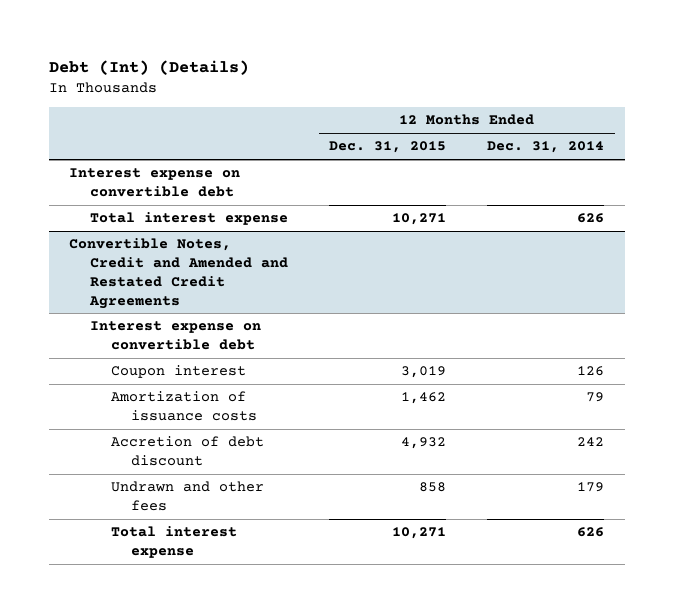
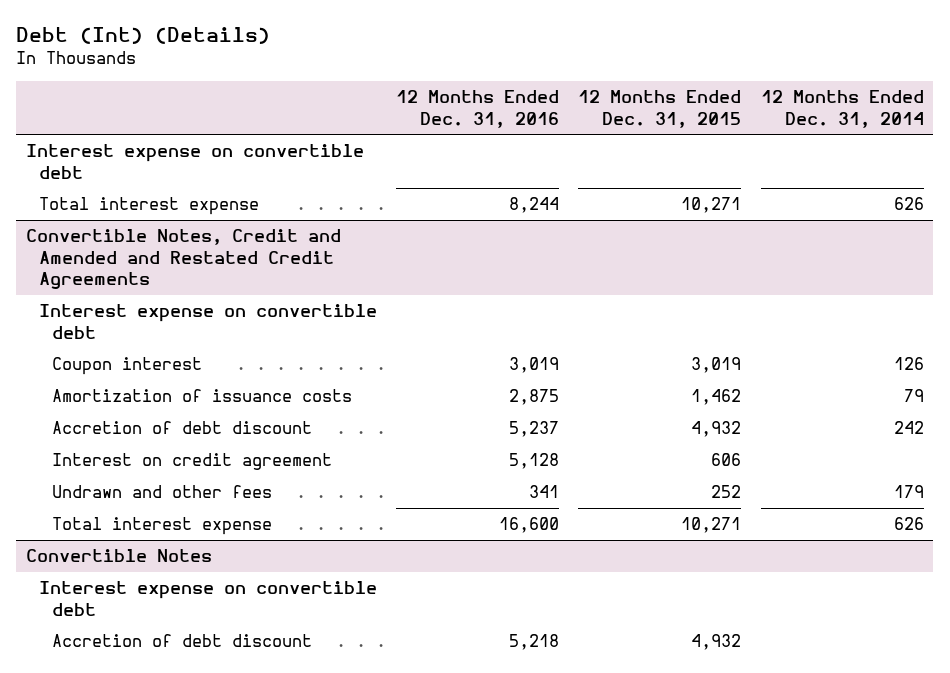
- | 12 Months Ended Dec. 31, 2015 | 12 Months Ended Dec. 31, 2014
+ | 12 Months Ended Dec. 31, 2016 | 12 Months Ended Dec. 31, 2015 | 12 Months Ended Dec. 31, 2014
@ Convertible Notes, Credit and Amended and Restated Credit Agreements
- Undrawn and other fees | 858 | 179
+ Interest on credit agreement | 5,128 | 606 |
+ Undrawn and other fees | 341 | 252 | 179
+ Convertible Notes
+ Interest expense on convertible debt
+ Accretion of debt discount | 5,218 | 4,932 |

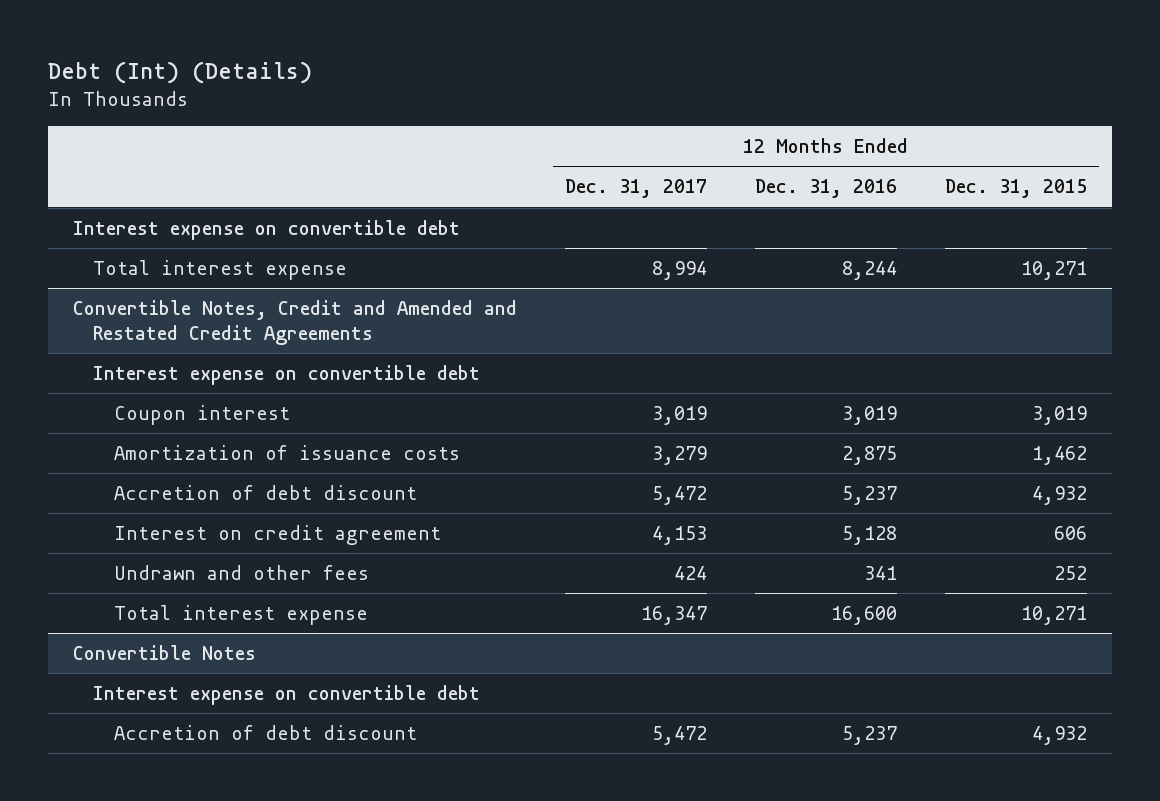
- | 12 Months Ended Dec. 31, 2016 | 12 Months Ended Dec. 31, 2015 | 12 Months Ended Dec. 31, 2014
+ | 12 Months Ended Dec. 31, 2017 | 12 Months Ended Dec. 31, 2016 | 12 Months Ended Dec. 31, 2015
@ Convertible Notes
- Accretion of debt discount | 5,218 | 4,932 |
+ Accretion of debt discount | 5,472 | 5,237 | 4,932

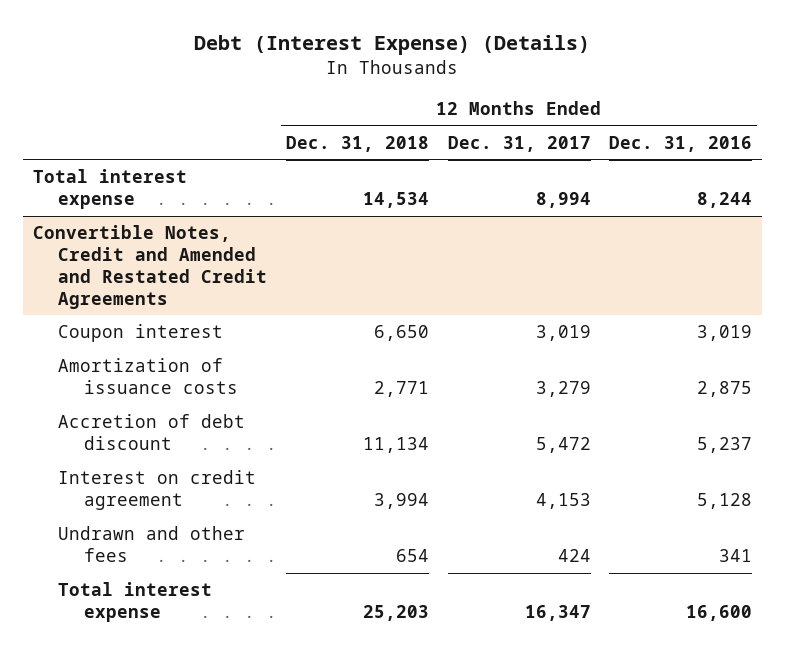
- Debt (Int) (Details)
+ Debt (Interest Expense) (Details)
- | 12 Months Ended Dec. 31, 2017 | 12 Months Ended Dec. 31, 2016 | 12 Months Ended Dec. 31, 2015
+ | 12 Months Ended Dec. 31, 2018 | 12 Months Ended Dec. 31, 2017 | 12 Months Ended Dec. 31, 2016
- Interest expense on convertible debt
@ Convertible Notes, Credit and Amended and Restated Credit Agreements
- Interest expense on convertible debt
- Convertible Notes
- Interest expense on convertible debt
- Accretion of debt discount | 5,472 | 5,237 | 4,932

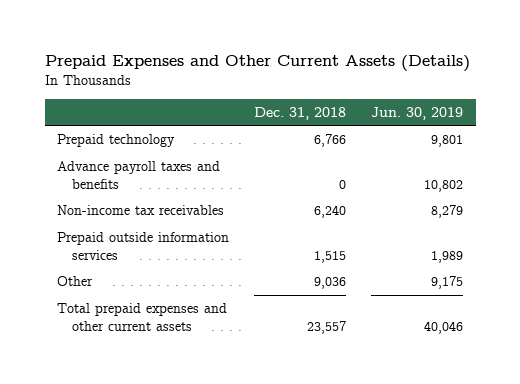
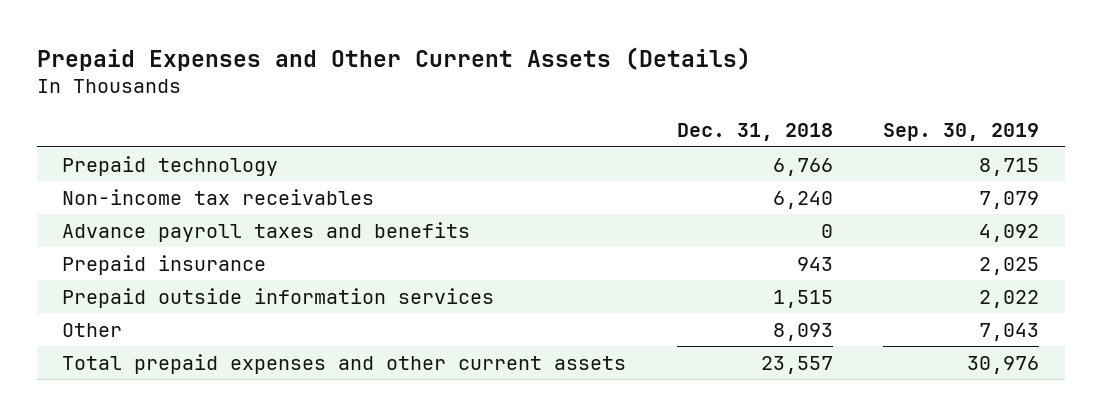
- | Dec. 31, 2018 | Jun. 30, 2019
+ | Dec. 31, 2018 | Sep. 30, 2019
moved down: Advance payroll taxes and benefits | 0 | 4,092
+ Prepaid insurance | 943 | 2,025
- Other | 9,036 | 9,175
+ Other | 8,093 | 7,043

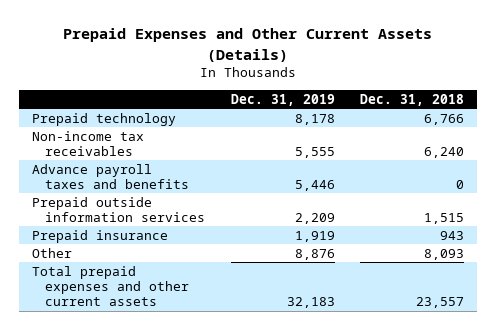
- | Dec. 31, 2018 | Sep. 30, 2019
+ | Dec. 31, 2019 | Dec. 31, 2018
moved down: Prepaid insurance | 1,919 | 943

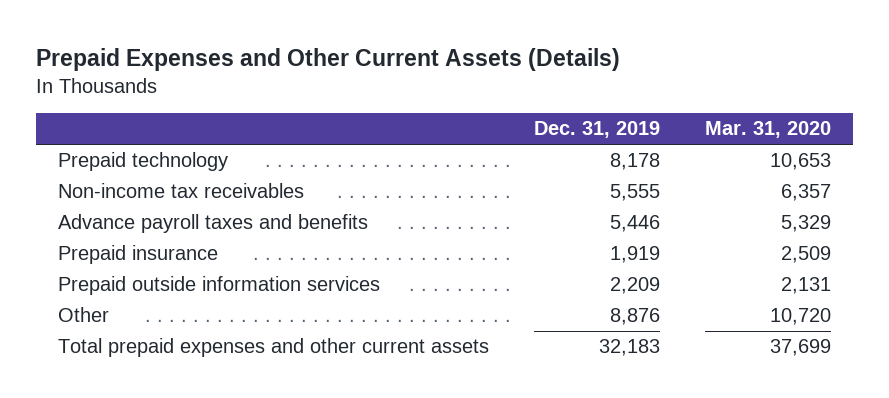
- | Dec. 31, 2019 | Dec. 31, 2018
+ | Dec. 31, 2019 | Mar. 31, 2020
moved down: Prepaid outside information services | 2,209 | 2,131

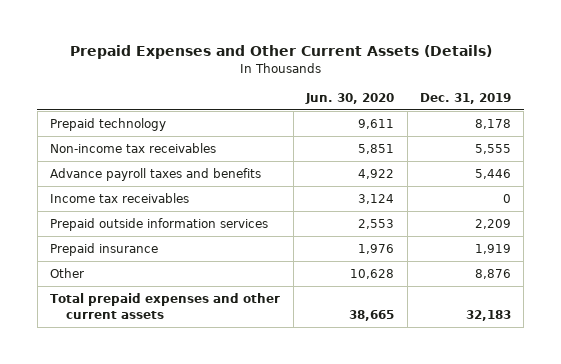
- | Dec. 31, 2019 | Mar. 31, 2020
+ | Jun. 30, 2020 | Dec. 31, 2019
+ Income tax receivables | 3,124 | 0
moved down: Prepaid insurance | 1,976 | 1,919

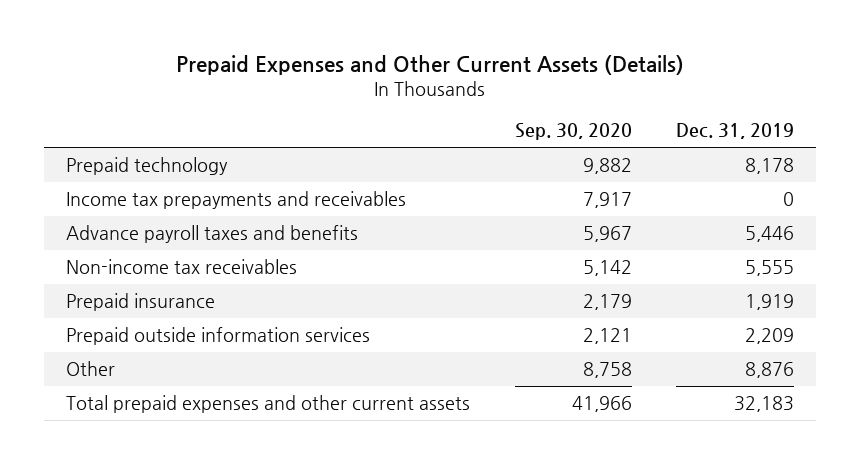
- | Jun. 30, 2020 | Dec. 31, 2019
+ | Sep. 30, 2020 | Dec. 31, 2019
+ Income tax prepayments and receivables | 7,917 | 0
- Income tax receivables | 3,124 | 0
moved down: Non-income tax receivables | 5,142 | 5,555
moved down: Prepaid outside information services | 2,121 | 2,209

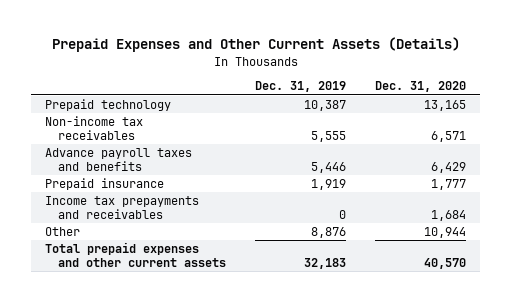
- | Sep. 30, 2020 | Dec. 31, 2019
+ | Dec. 31, 2019 | Dec. 31, 2020
- Prepaid technology | 9,882 | 8,178
+ Prepaid technology | 10,387 | 13,165
moved down: Advance payroll taxes and benefits | 5,446 | 6,429
- Prepaid outside information services | 2,121 | 2,209
moved down: Income tax prepayments and receivables | 0 | 1,684

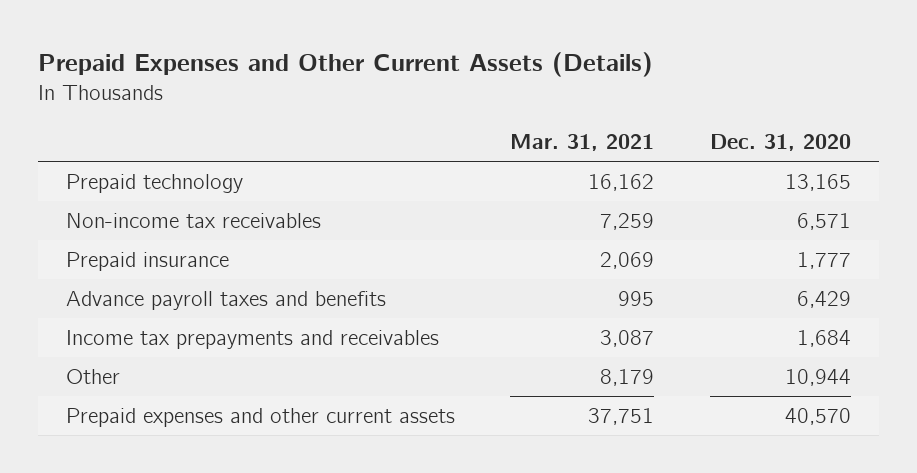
- | Dec. 31, 2019 | Dec. 31, 2020
+ | Mar. 31, 2021 | Dec. 31, 2020
moved down: Advance payroll taxes and benefits | 995 | 6,429
- Total prepaid expenses and other current assets | 32,183 | 40,570
+ Prepaid expenses and other current assets | 37,751 | 40,570

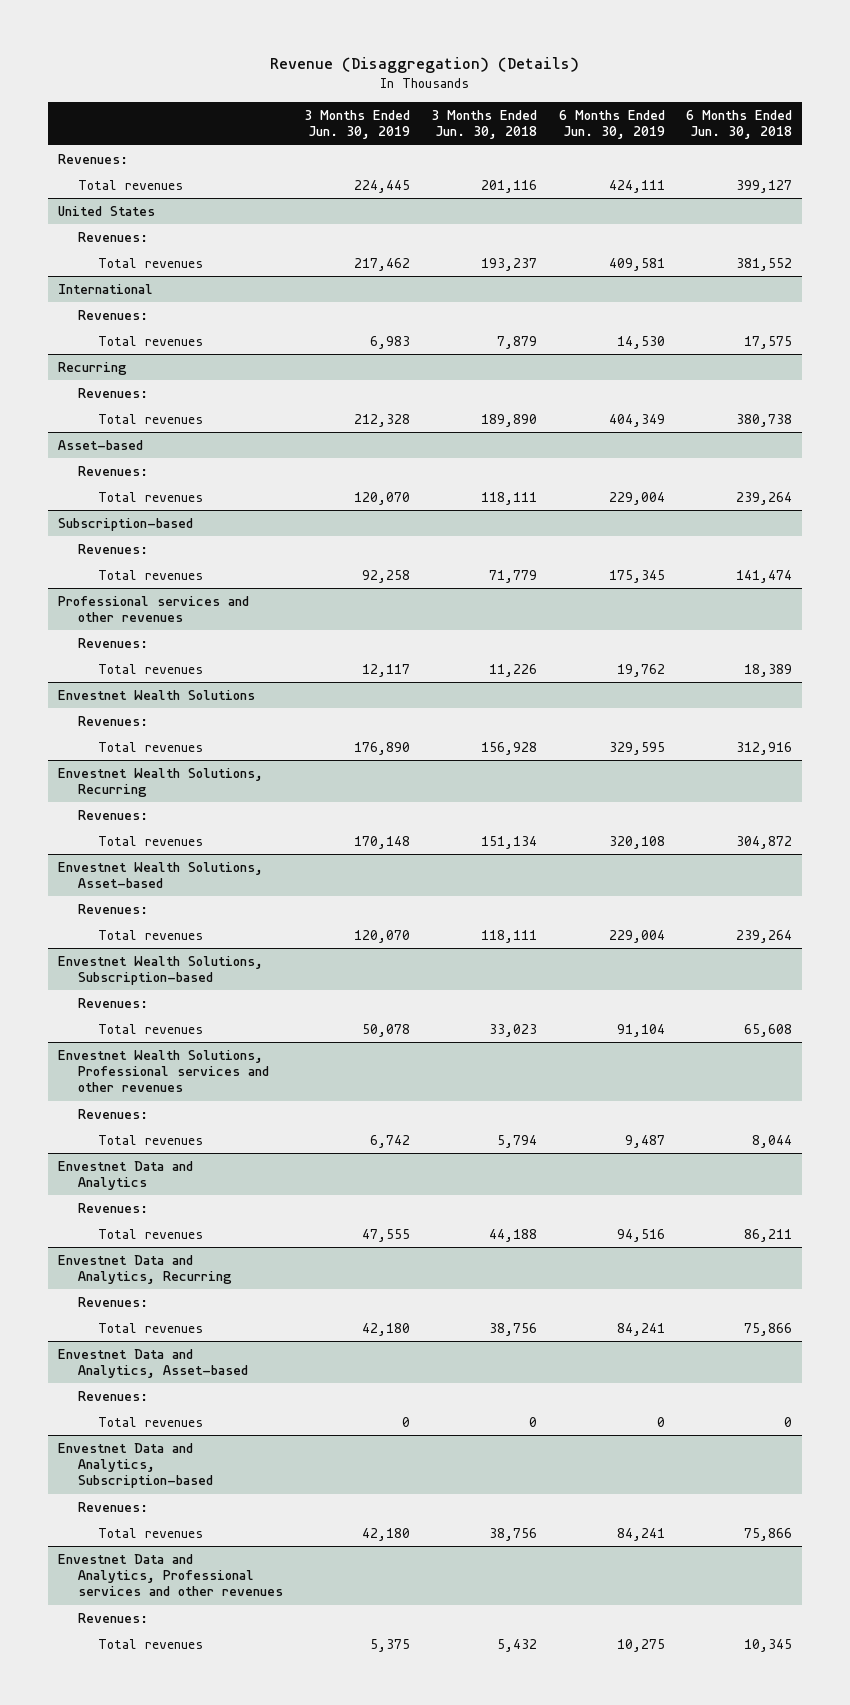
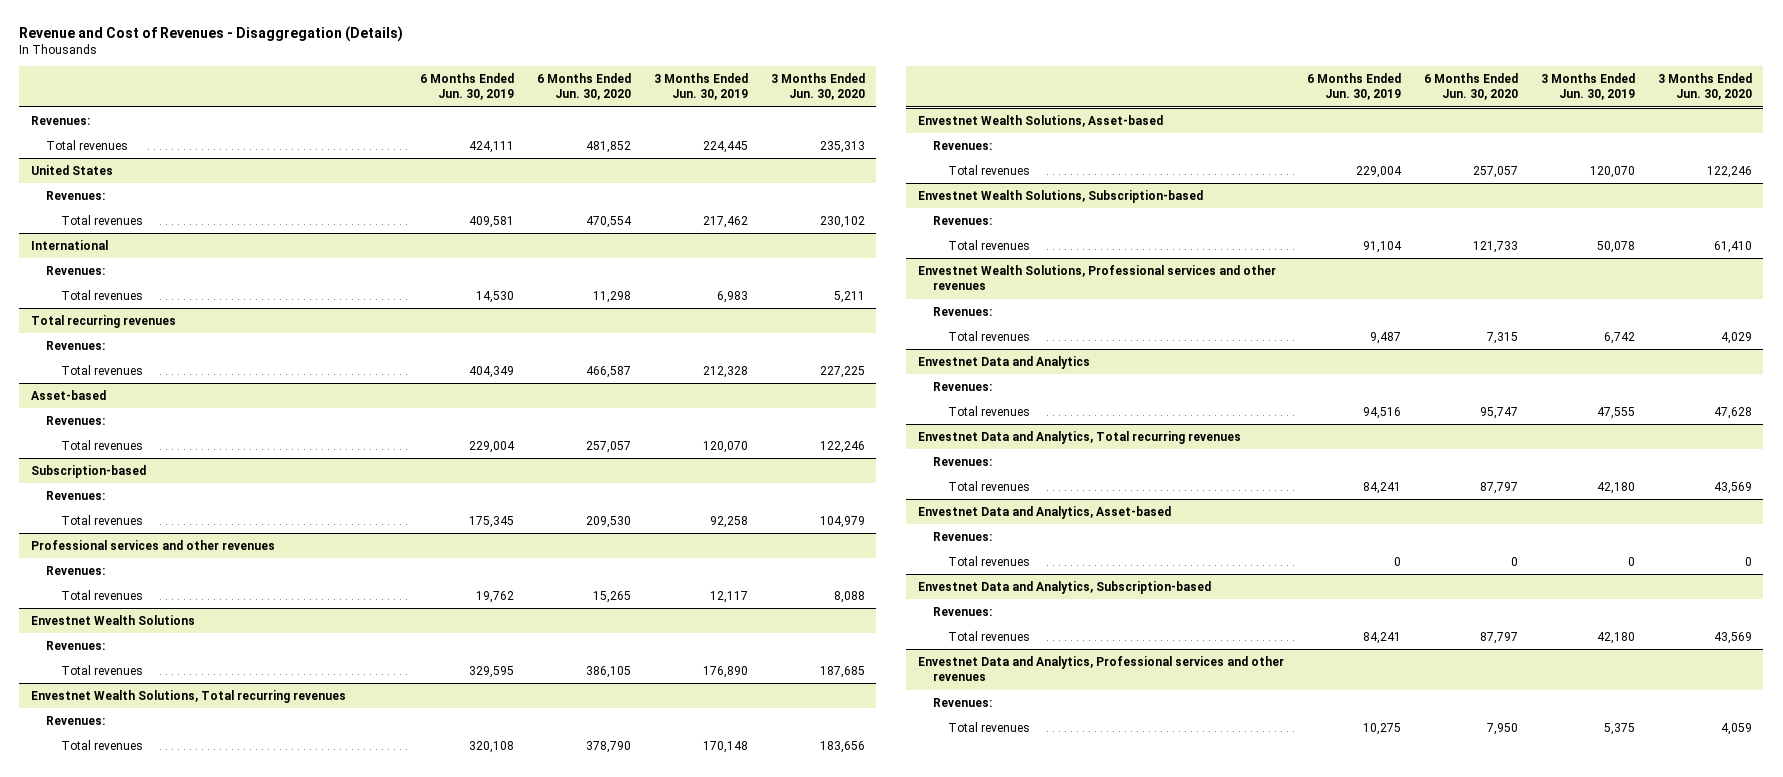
- Revenue (Disaggregation) (Details)
+ Revenue and Cost of Revenues - Disaggregation (Details)
- | 3 Months Ended Jun. 30, 2019 | 3 Months Ended Jun. 30, 2018 | 6 Months Ended Jun. 30, 2019 | 6 Months Ended Jun. 30, 2018
+ | 6 Months Ended Jun. 30, 2019 | 6 Months Ended Jun. 30, 2020 | 3 Months Ended Jun. 30, 2019 | 3 Months Ended Jun. 30, 2020
- Recurring
+ Total recurring revenues
- Envestnet Wealth Solutions, Recurring
+ Envestnet Wealth Solutions, Total recurring revenues
- Envestnet Data and Analytics, Recurring
+ Envestnet Data and Analytics, Total recurring revenues

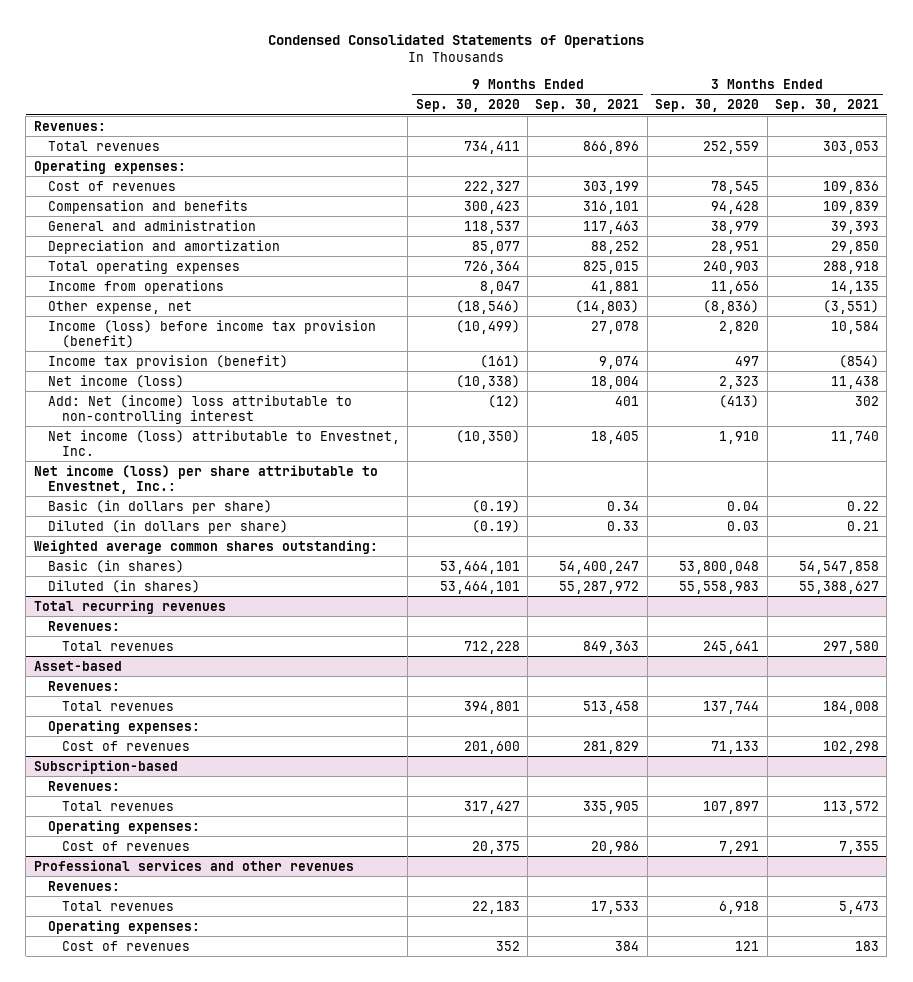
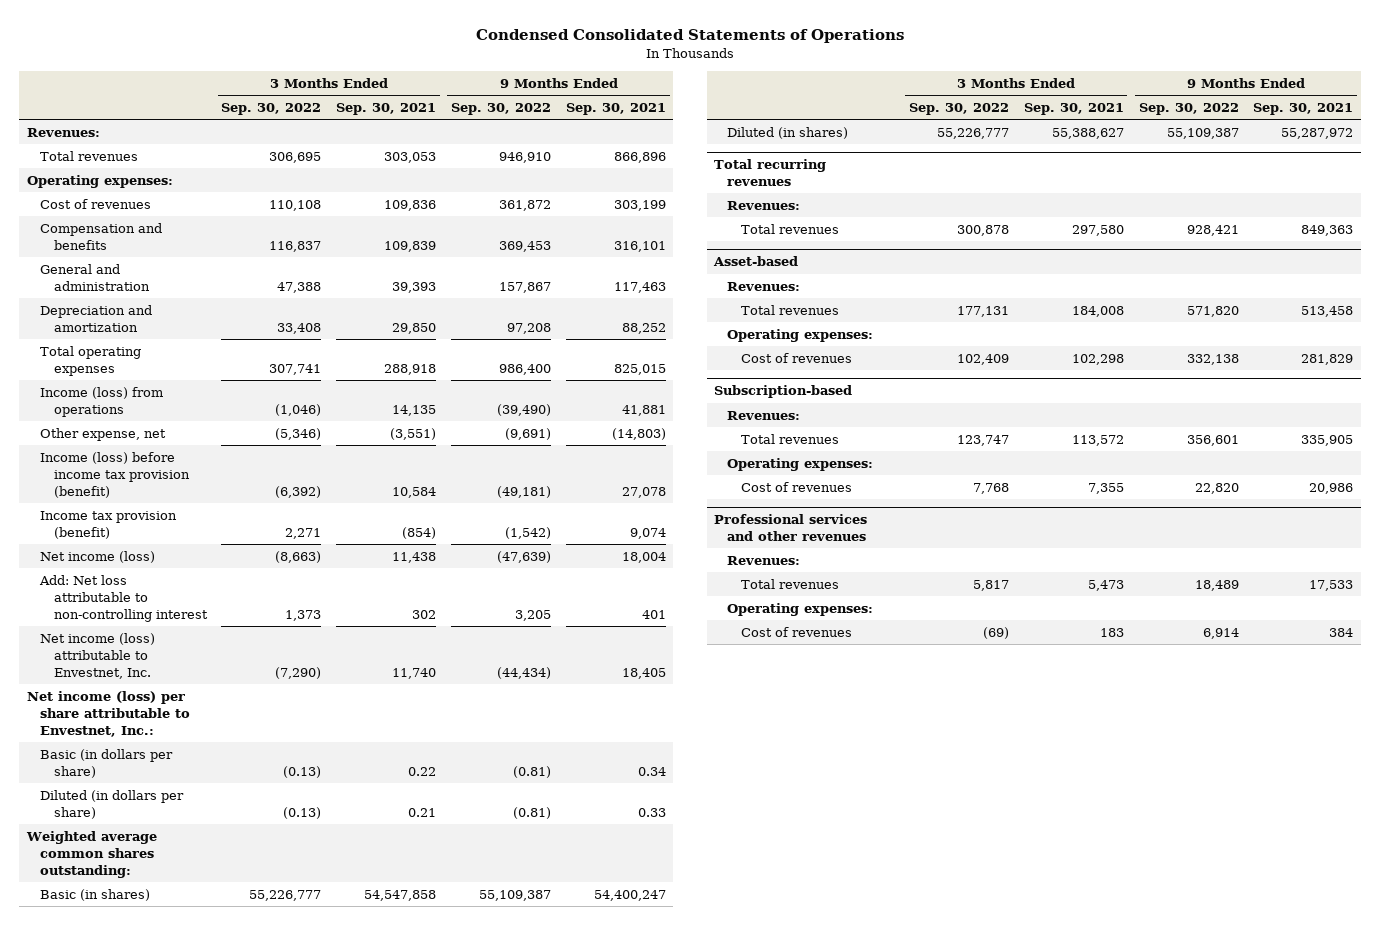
- | 9 Months Ended Sep. 30, 2020 | 9 Months Ended Sep. 30, 2021 | 3 Months Ended Sep. 30, 2020 | 3 Months Ended Sep. 30, 2021
+ | 3 Months Ended Sep. 30, 2022 | 3 Months Ended Sep. 30, 2021 | 9 Months Ended Sep. 30, 2022 | 9 Months Ended Sep. 30, 2021
- Income from operations | 8,047 | 41,881 | 11,656 | 14,135
+ Income (loss) from operations | (1,046) | 14,135 | (39,490) | 41,881
- Add: Net (income) loss attributable to non-controlling interest | (12) | 401 | (413) | 302
+ Add: Net loss attributable to non-controlling interest | 1,373 | 302 | 3,205 | 401

